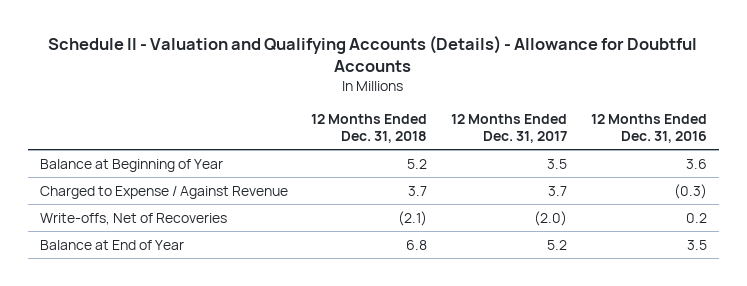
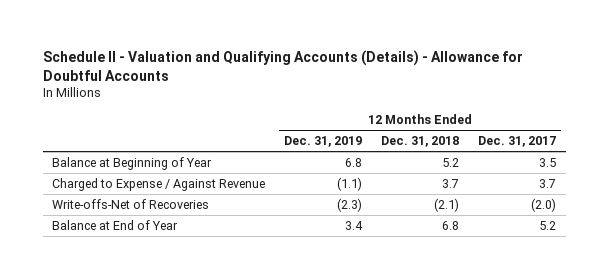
- | 12 Months Ended Dec. 31, 2018 | 12 Months Ended Dec. 31, 2017 | 12 Months Ended Dec. 31, 2016
+ | 12 Months Ended Dec. 31, 2019 | 12 Months Ended Dec. 31, 2018 | 12 Months Ended Dec. 31, 2017
- Write-offs, Net of Recoveries | (2.1) | (2.0) | 0.2
+ Write-offs-Net of Recoveries | (2.3) | (2.1) | (2.0)

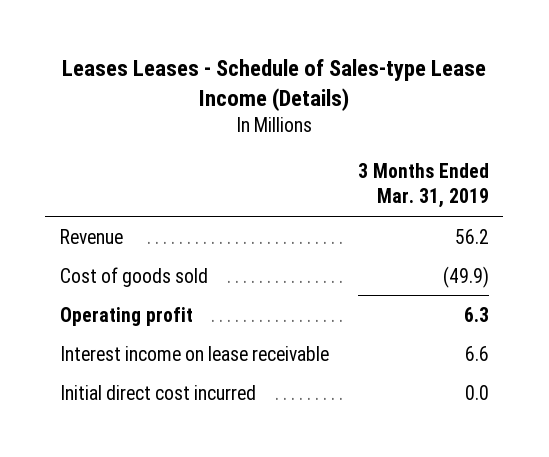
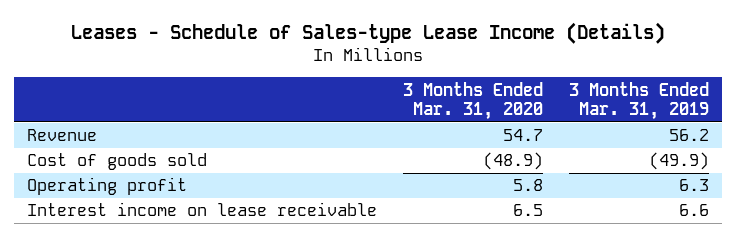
- Leases Leases - Schedule of Sales-type Lease Income (Details)
+ Leases - Schedule of Sales-type Lease Income (Details)
- | 3 Months Ended Mar. 31, 2019
+ | 3 Months Ended Mar. 31, 2020 | 3 Months Ended Mar. 31, 2019
- Initial direct cost incurred | 0.0

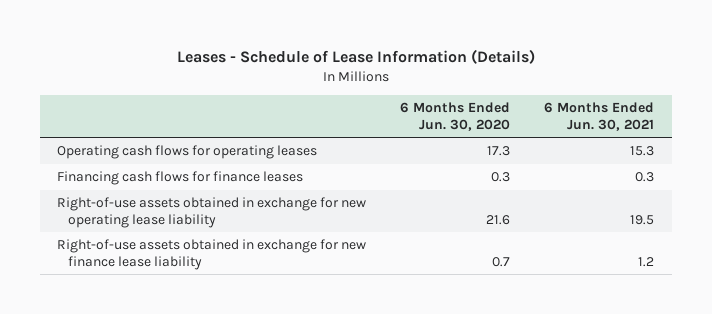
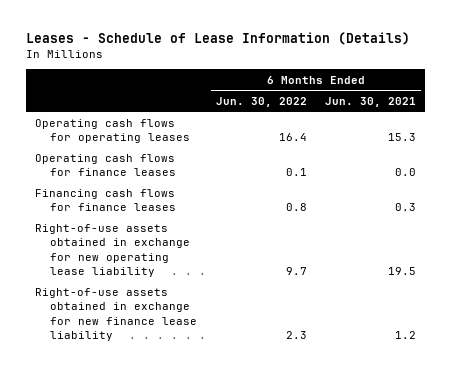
- | 6 Months Ended Jun. 30, 2020 | 6 Months Ended Jun. 30, 2021
+ | 6 Months Ended Jun. 30, 2022 | 6 Months Ended Jun. 30, 2021
+ Operating cash flows for finance leases | 0.1 | 0.0

